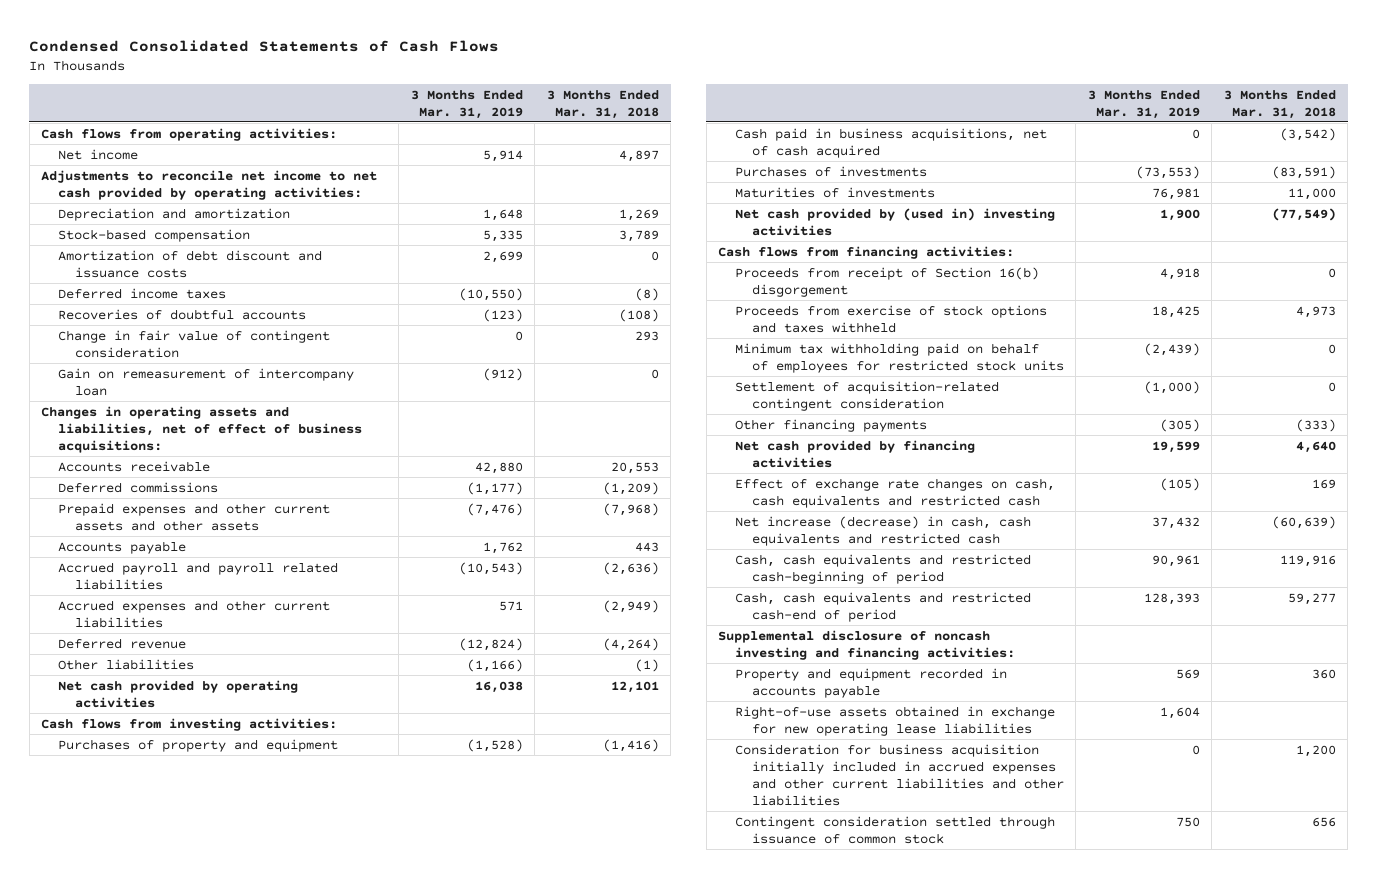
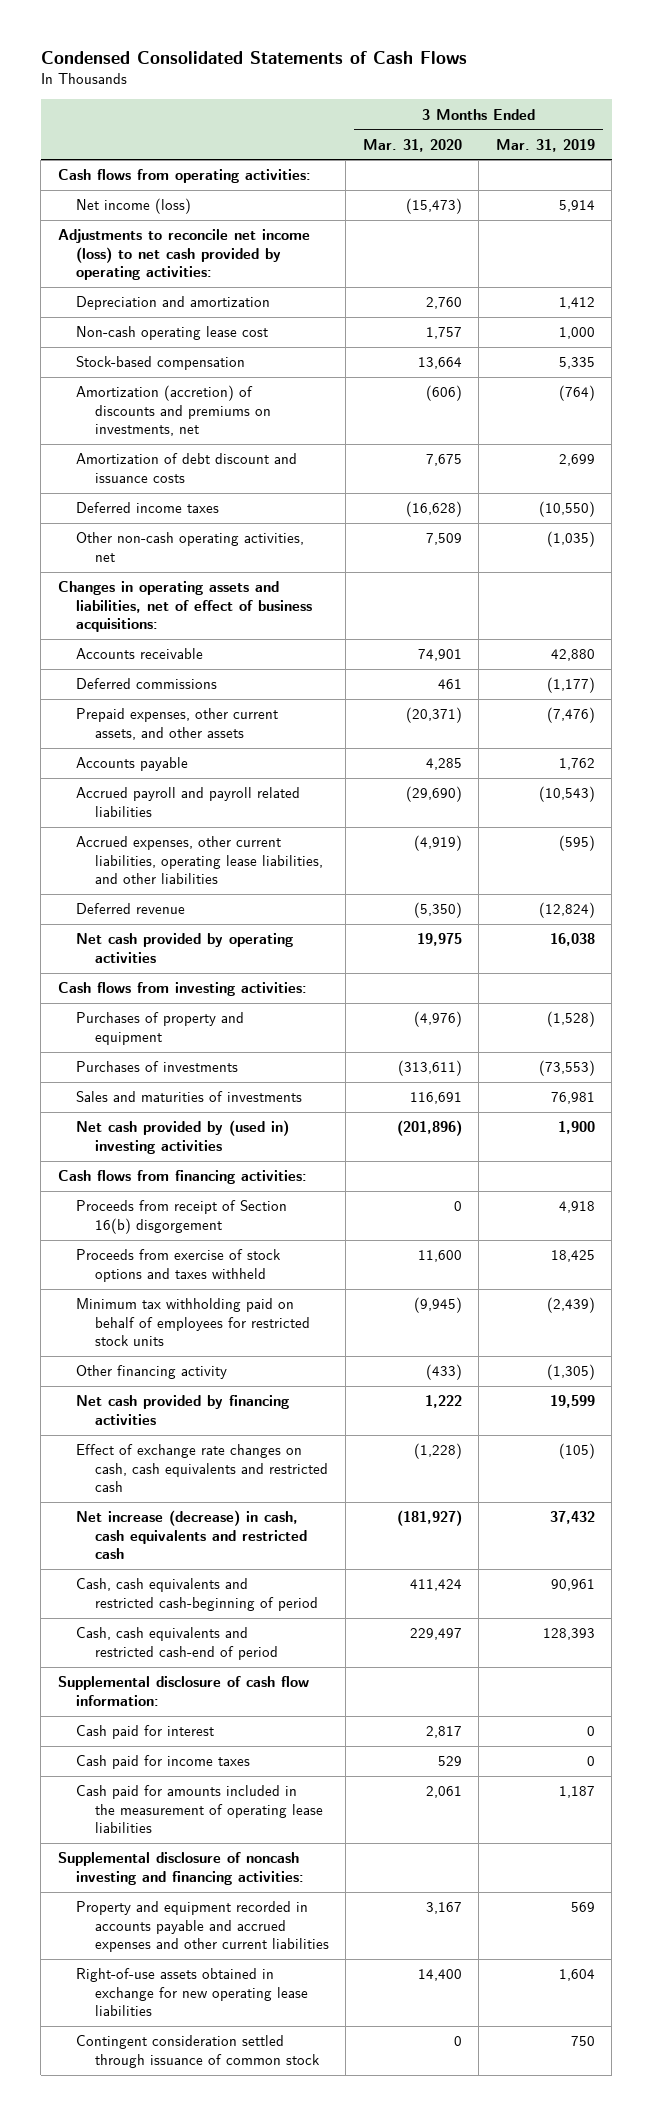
- | 3 Months Ended Mar. 31, 2019 | 3 Months Ended Mar. 31, 2018
+ | 3 Months Ended Mar. 31, 2020 | 3 Months Ended Mar. 31, 2019
- Net income | 5,914 | 4,897
- Adjustments to reconcile net income to net cash provided by operating activities:
- Depreciation and amortization | 1,648 | 1,269
+ Net income (loss) | (15,473) | 5,914
+ Adjustments to reconcile net income (loss) to net cash provided by operating activities:
+ Depreciation and amortization | 2,760 | 1,412
+ Non-cash operating lease cost | 1,757 | 1,000
+ Amortization (accretion) of discounts and premiums on investments, net | (606) | (764)
- Recoveries of doubtful accounts | (123) | (108)
- Change in fair value of contingent consideration | 0 | 293
- Gain on remeasurement of intercompany loan | (912) | 0
+ Other non-cash operating activities, net | 7,509 | (1,035)
- Prepaid expenses and other current assets and other assets | (7,476) | (7,968)
+ Prepaid expenses, other current assets, and other assets | (20,371) | (7,476)
- Accrued expenses and other current liabilities | 571 | (2,949)
+ Accrued expenses, other current liabilities, operating lease liabilities, and other liabilities | (4,919) | (595)
- Other liabilities | (1,166) | (1)
- Cash paid in business acquisitions, net of cash acquired | 0 | (3,542)
- Maturities of investments | 76,981 | 11,000
+ Sales and maturities of investments | 116,691 | 76,981
- Settlement of acquisition-related contingent consideration | (1,000) | 0
- Other financing payments | (305) | (333)
+ Other financing activity | (433) | (1,305)
+ Supplemental disclosure of cash flow information:
+ Cash paid for interest | 2,817 | 0
+ Cash paid for income taxes | 529 | 0
+ Cash paid for amounts included in the measurement of operating lease liabilities | 2,061 | 1,187
- Property and equipment recorded in accounts payable | 569 | 360
+ Property and equipment recorded in accounts payable and accrued expenses and other current liabilities | 3,167 | 569
- Consideration for business acquisition initially included in accrued expenses and other current liabilities and other liabilities | 0 | 1,200

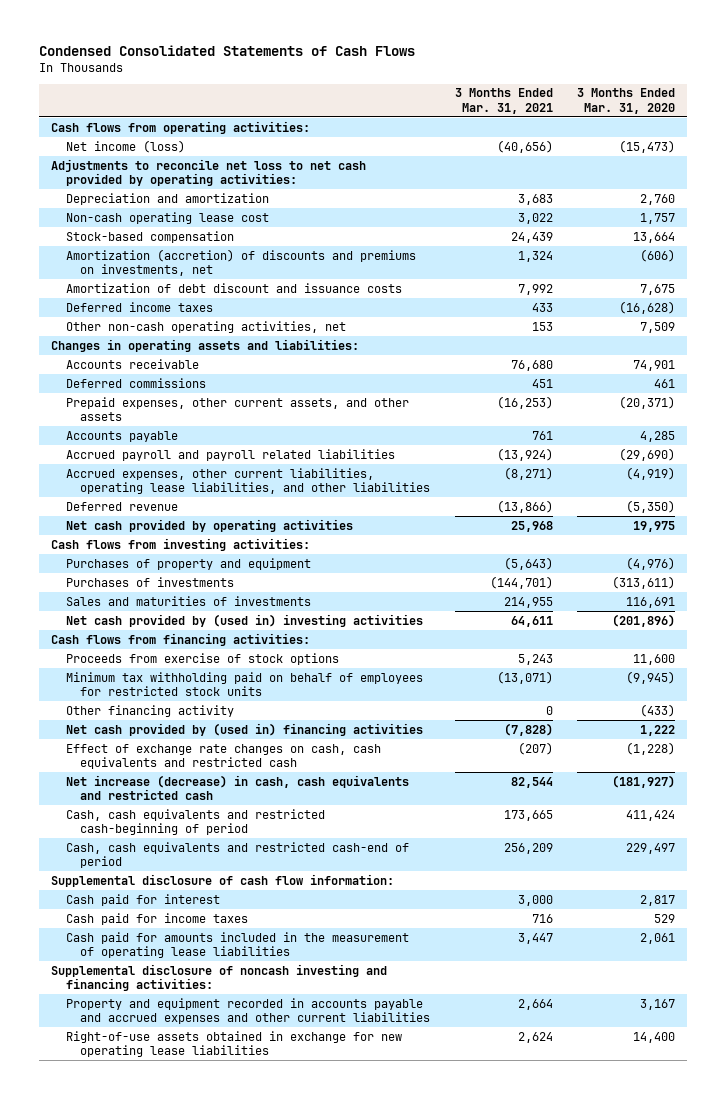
- | 3 Months Ended Mar. 31, 2020 | 3 Months Ended Mar. 31, 2019
+ | 3 Months Ended Mar. 31, 2021 | 3 Months Ended Mar. 31, 2020
- Adjustments to reconcile net income (loss) to net cash provided by operating activities:
+ Adjustments to reconcile net loss to net cash provided by operating activities:
- Changes in operating assets and liabilities, net of effect of business acquisitions:
+ Changes in operating assets and liabilities:
- Proceeds from receipt of Section 16(b) disgorgement | 0 | 4,918
- Proceeds from exercise of stock options and taxes withheld | 11,600 | 18,425
+ Proceeds from exercise of stock options | 5,243 | 11,600
- Net cash provided by financing activities | 1,222 | 19,599
+ Net cash provided by (used in) financing activities | (7,828) | 1,222
- Contingent consideration settled through issuance of common stock | 0 | 750

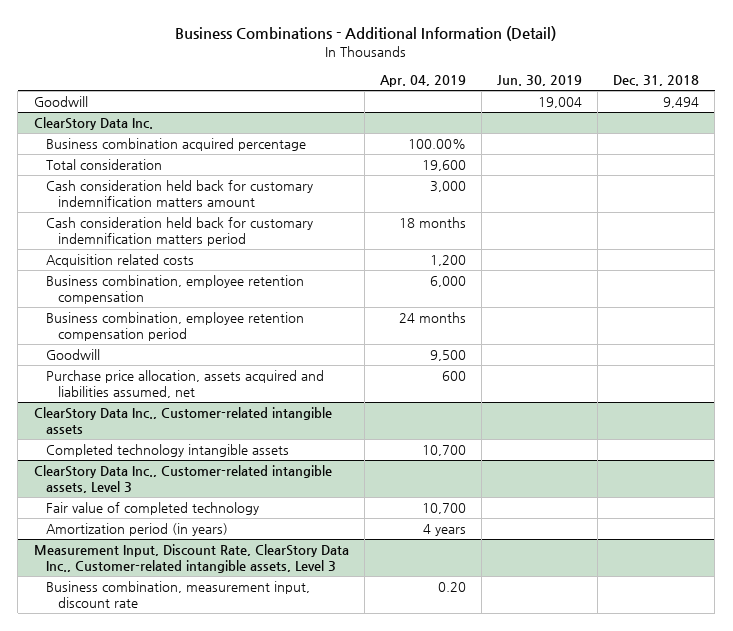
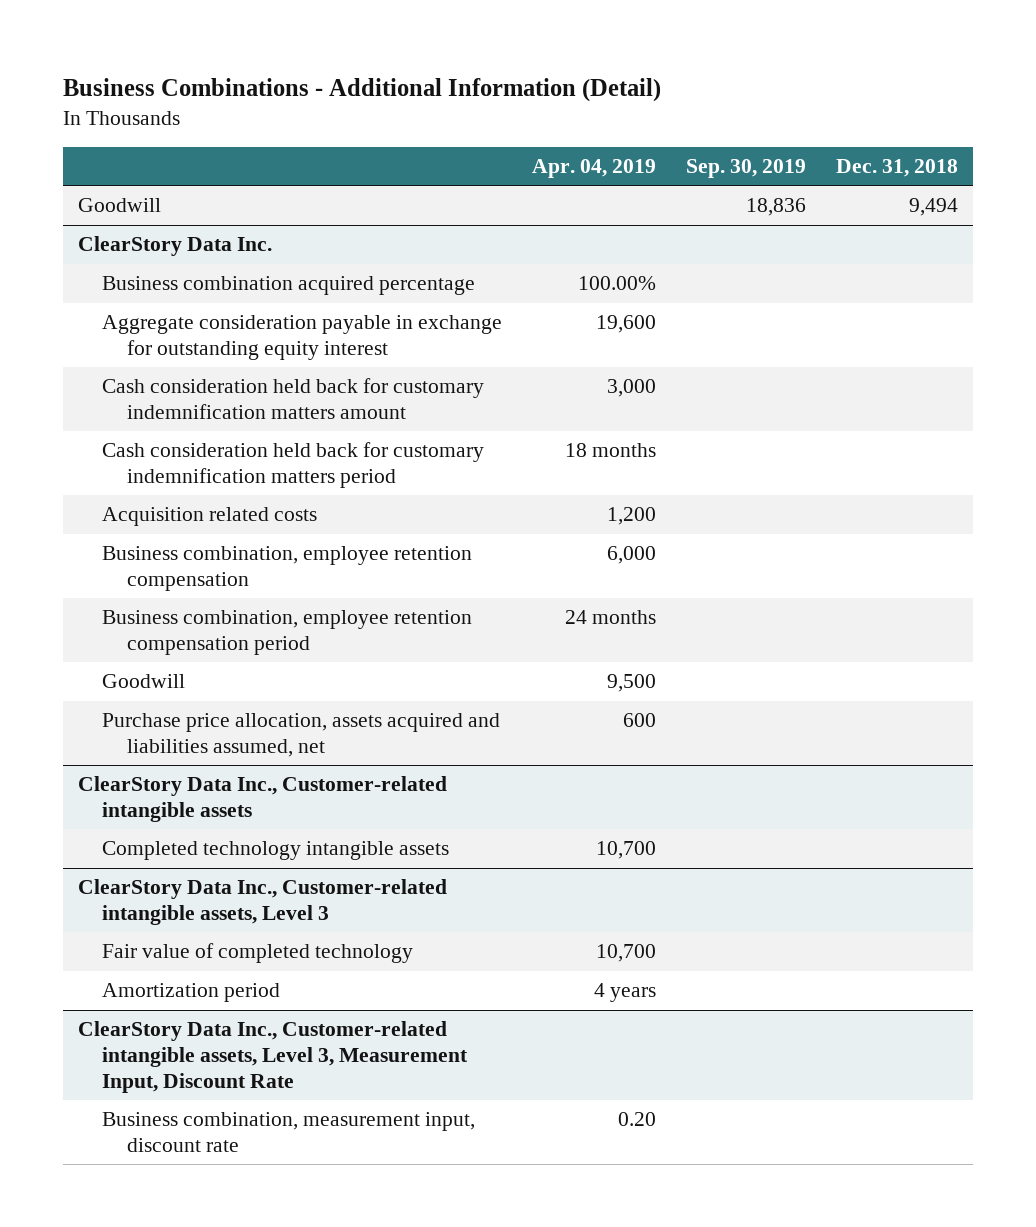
- | Apr. 04, 2019 | Jun. 30, 2019 | Dec. 31, 2018
+ | Apr. 04, 2019 | Sep. 30, 2019 | Dec. 31, 2018
@ ClearStory Data Inc.
- Total consideration | 19,600 | |
+ Aggregate consideration payable in exchange for outstanding equity interest | 19,600 | |
@ ClearStory Data Inc., Customer-related intangible assets, Level 3
- Amortization period (in years) | 4 years | |
- Measurement Input, Discount Rate, ClearStory Data Inc., Customer-related intangible assets, Level 3
@ ClearStory Data Inc., Customer-related intangible assets, Level 3
+ Amortization period | 4 years | |
+ ClearStory Data Inc., Customer-related intangible assets, Level 3, Measurement Input, Discount Rate

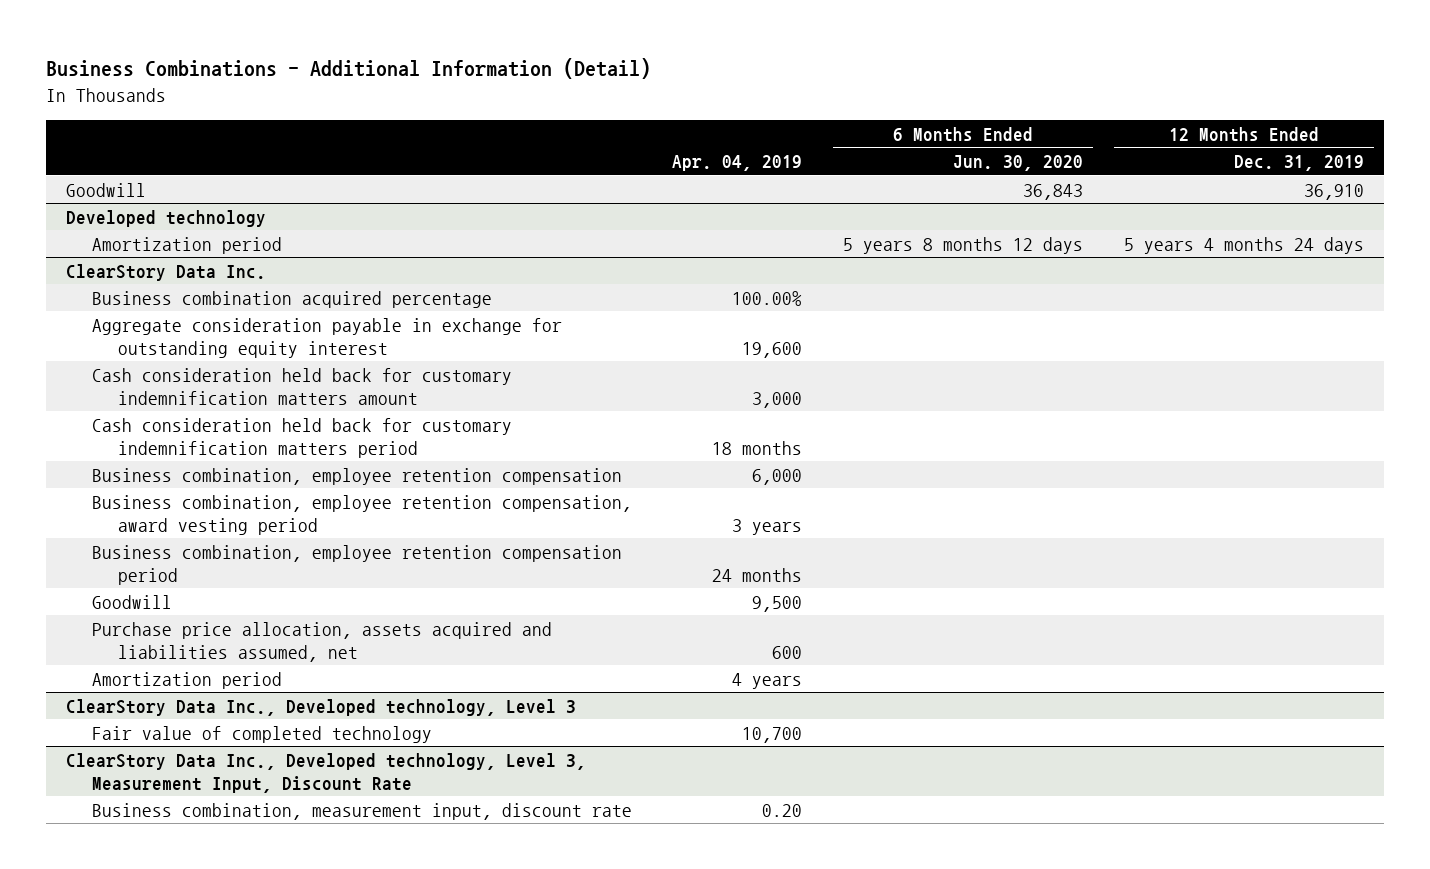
- | Apr. 04, 2019 | Sep. 30, 2019 | Dec. 31, 2018
+ | Apr. 04, 2019 | 6 Months Ended Jun. 30, 2020 | 12 Months Ended Dec. 31, 2019
+ Developed technology
+ Amortization period | | 5 years 8 months 12 days | 5 years 4 months 24 days
@ ClearStory Data Inc.
- Acquisition related costs | 1,200 | |
+ Business combination, employee retention compensation, award vesting period | 3 years | |
- ClearStory Data Inc., Customer-related intangible assets
- Completed technology intangible assets | 10,700 | |
- ClearStory Data Inc., Customer-related intangible assets, Level 3
- Fair value of completed technology | 10,700 | |
- ClearStory Data Inc., Customer-related intangible assets, Level 3, Measurement Input, Discount Rate
+ ClearStory Data Inc., Developed technology, Level 3
+ Fair value of completed technology | 10,700 | |
+ ClearStory Data Inc., Developed technology, Level 3, Measurement Input, Discount Rate

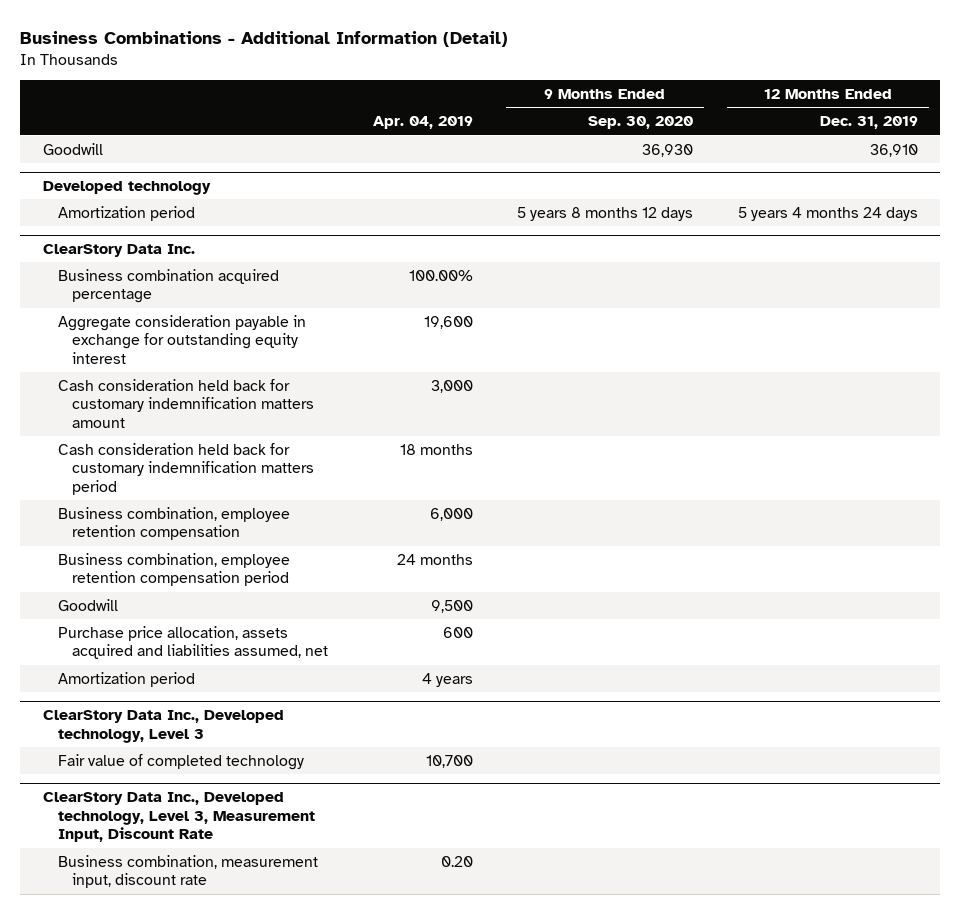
- | Apr. 04, 2019 | 6 Months Ended Jun. 30, 2020 | 12 Months Ended Dec. 31, 2019
+ | Apr. 04, 2019 | 9 Months Ended Sep. 30, 2020 | 12 Months Ended Dec. 31, 2019
@ ClearStory Data Inc.
- Business combination, employee retention compensation, award vesting period | 3 years | |

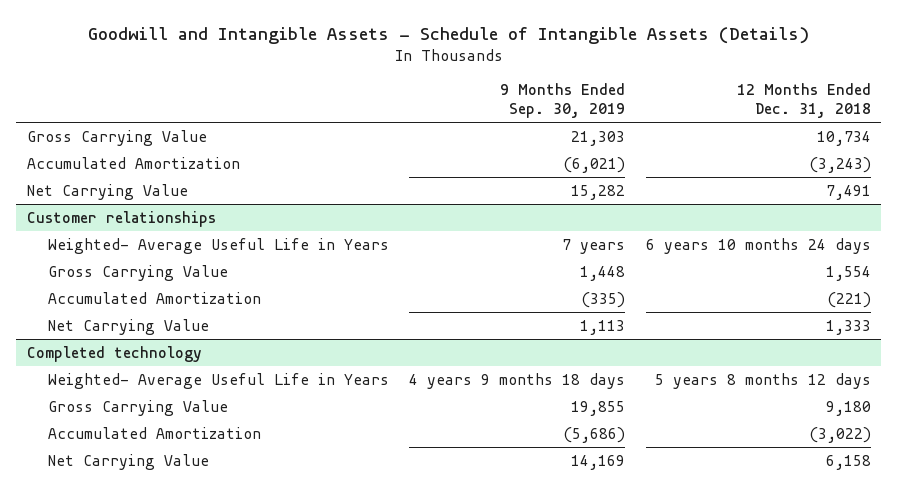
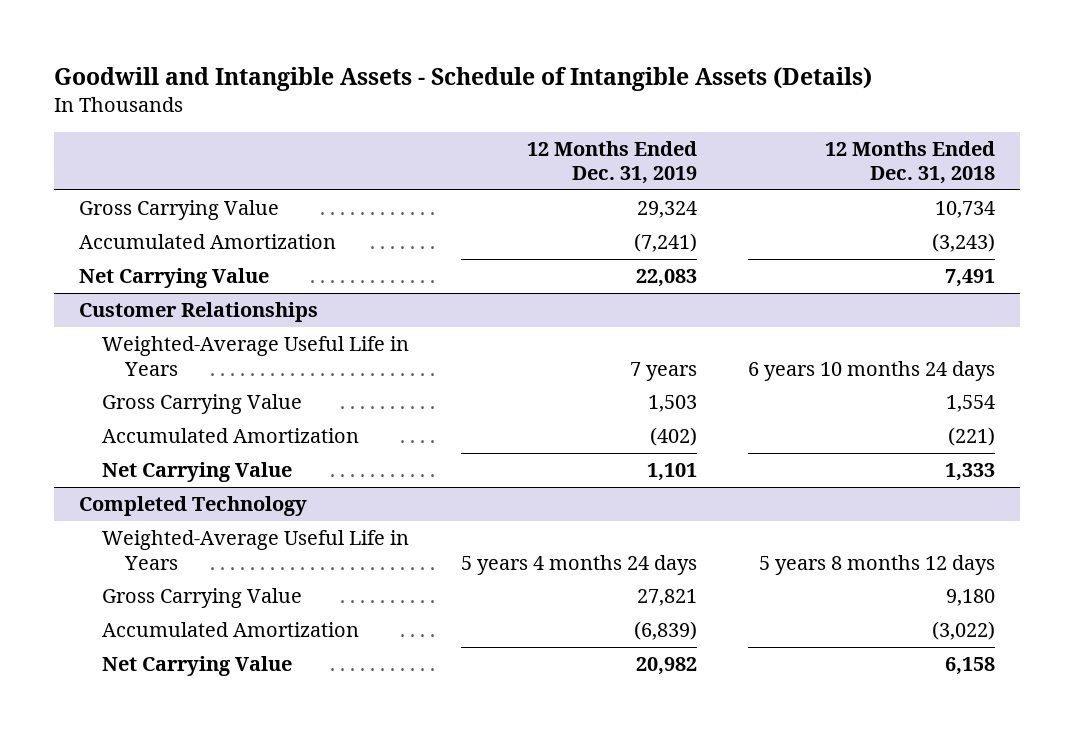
- | 9 Months Ended Sep. 30, 2019 | 12 Months Ended Dec. 31, 2018
+ | 12 Months Ended Dec. 31, 2019 | 12 Months Ended Dec. 31, 2018
- Customer relationships
- Weighted- Average Useful Life in Years | 7 years | 6 years 10 months 24 days
+ Customer Relationships
+ Weighted-Average Useful Life in Years | 7 years | 6 years 10 months 24 days
- Completed technology
- Weighted- Average Useful Life in Years | 4 years 9 months 18 days | 5 years 8 months 12 days
+ Completed Technology
+ Weighted-Average Useful Life in Years | 5 years 4 months 24 days | 5 years 8 months 12 days

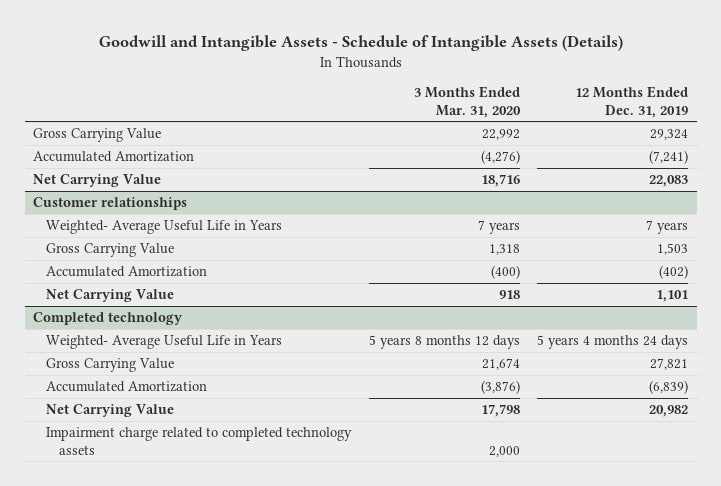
- | 12 Months Ended Dec. 31, 2019 | 12 Months Ended Dec. 31, 2018
+ | 3 Months Ended Mar. 31, 2020 | 12 Months Ended Dec. 31, 2019
- Customer Relationships
- Weighted-Average Useful Life in Years | 7 years | 6 years 10 months 24 days
+ Customer relationships
+ Weighted- Average Useful Life in Years | 7 years | 7 years
- Completed Technology
- Weighted-Average Useful Life in Years | 5 years 4 months 24 days | 5 years 8 months 12 days
+ Completed technology
+ Weighted- Average Useful Life in Years | 5 years 8 months 12 days | 5 years 4 months 24 days
+ Impairment charge related to completed technology assets | 2,000 |

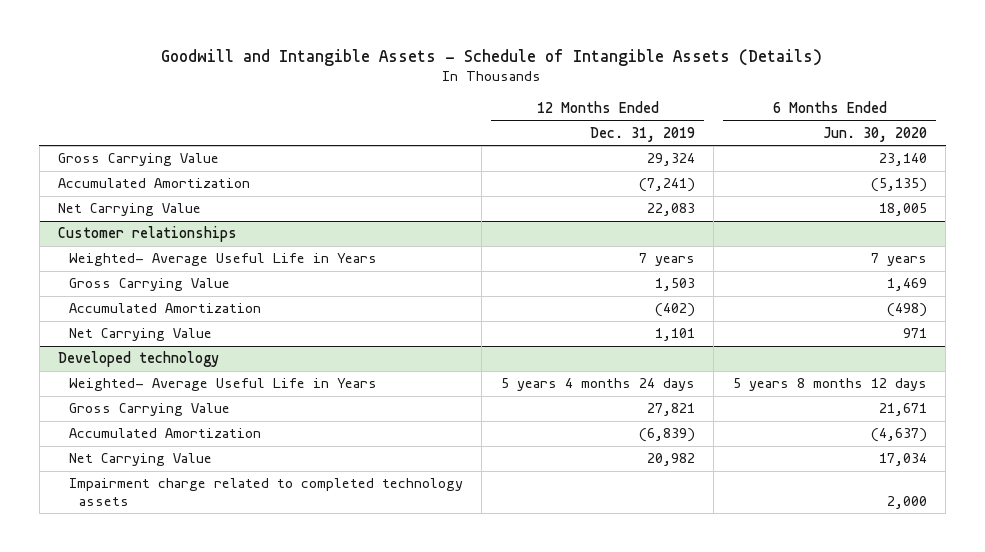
- | 3 Months Ended Mar. 31, 2020 | 12 Months Ended Dec. 31, 2019
+ | 12 Months Ended Dec. 31, 2019 | 6 Months Ended Jun. 30, 2020
- Completed technology
+ Developed technology

